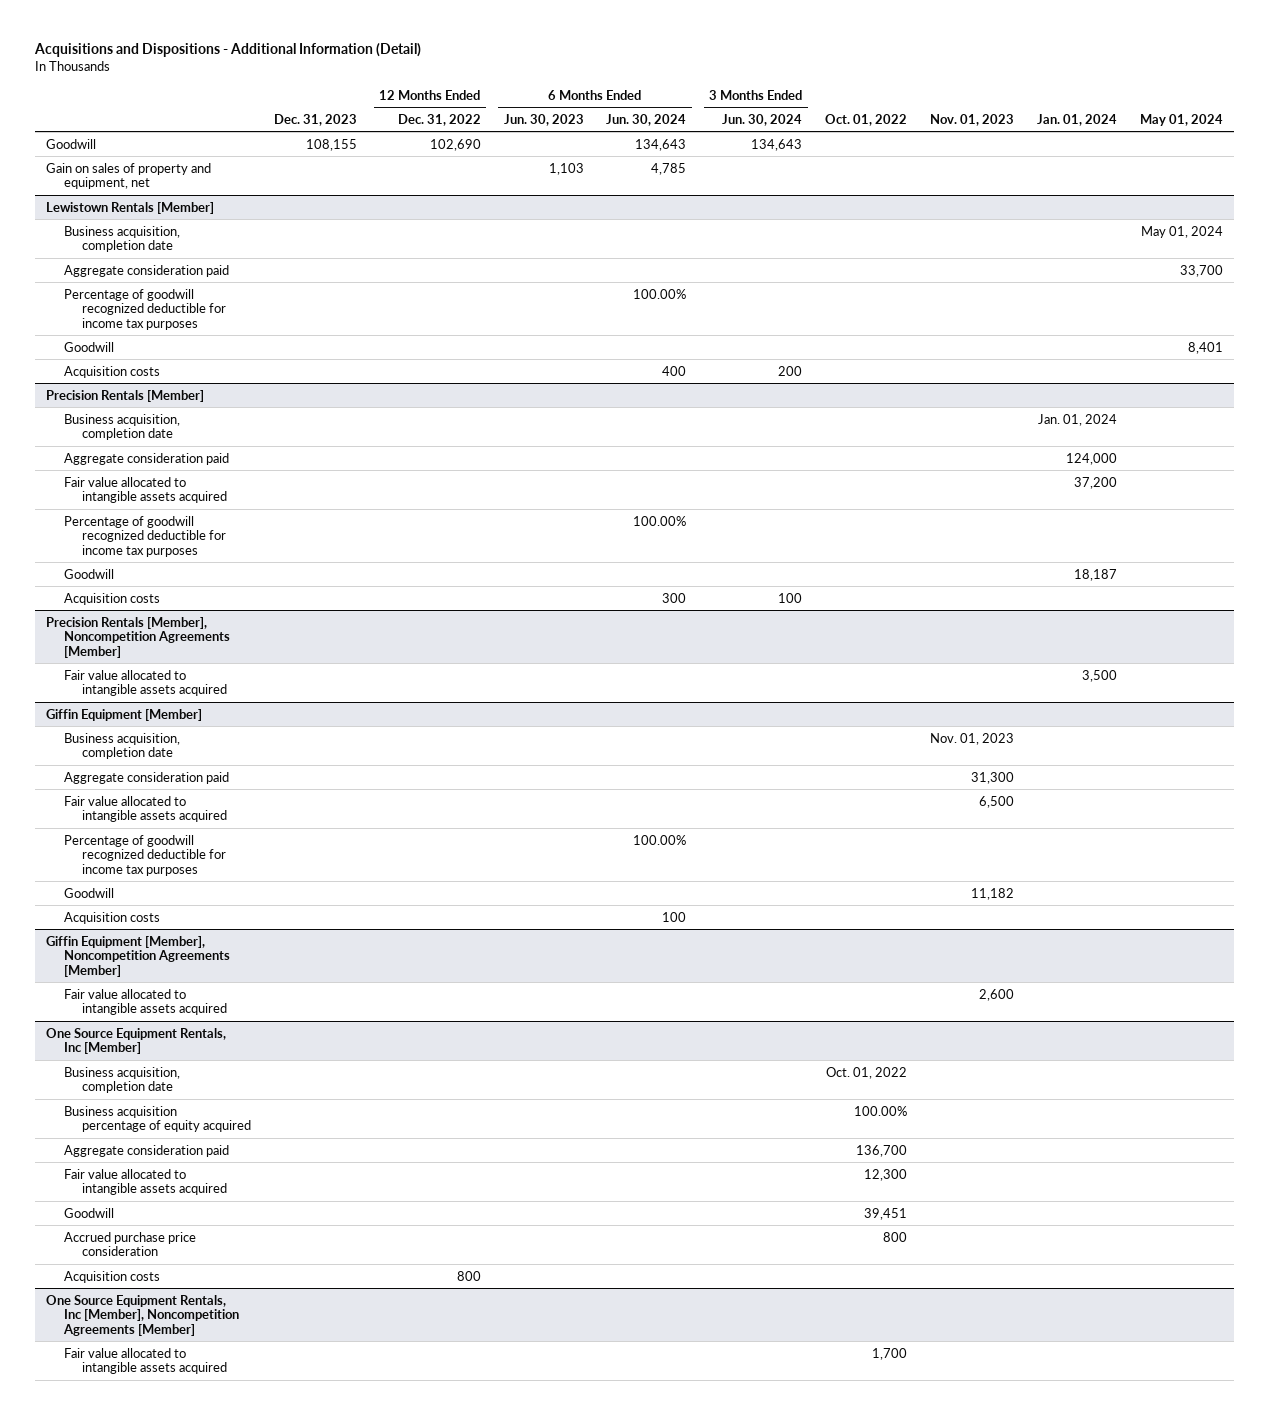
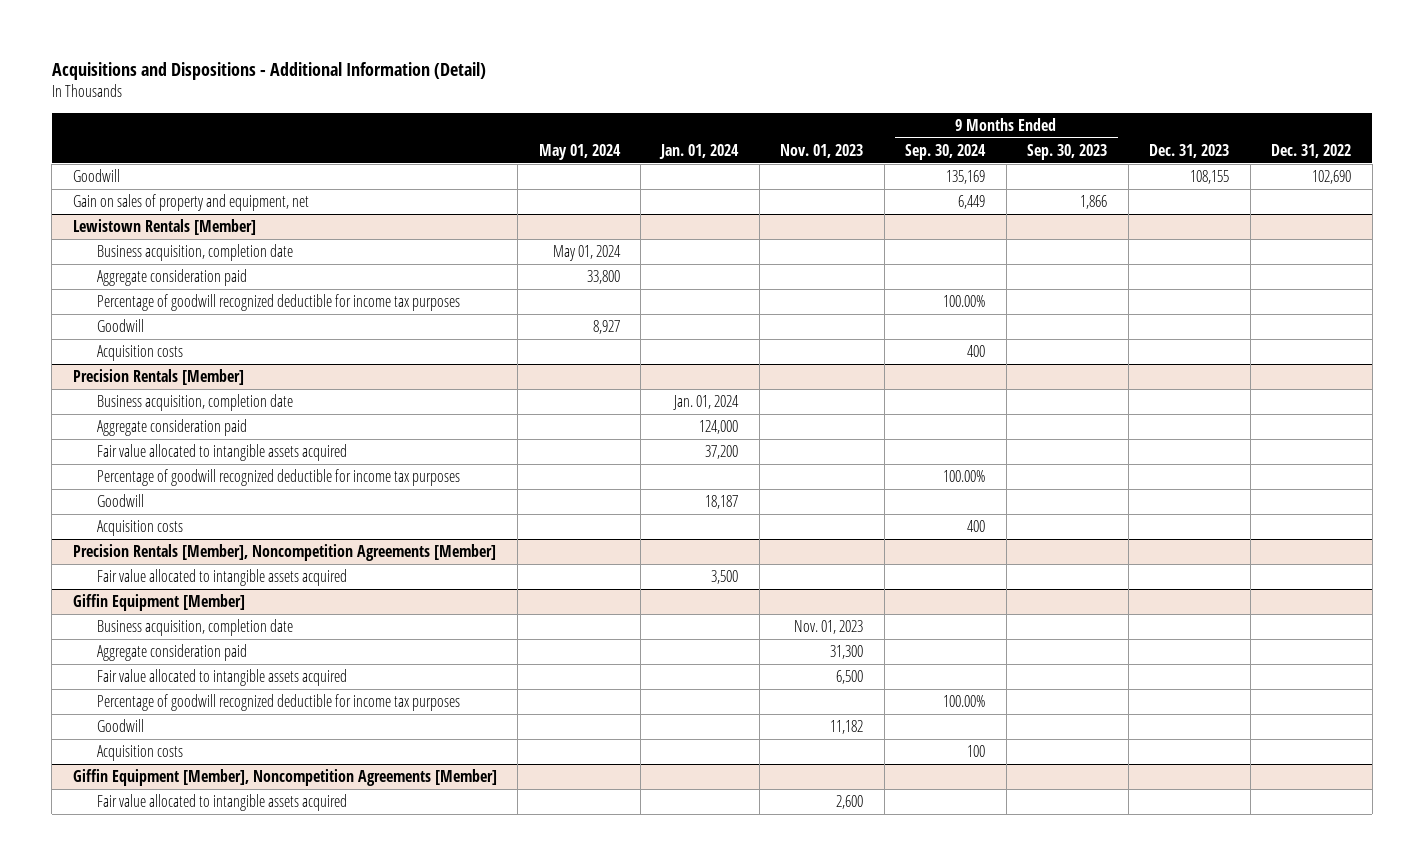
- | Dec. 31, 2023 | 12 Months Ended Dec. 31, 2022 | 6 Months Ended Jun. 30, 2023 | 6 Months Ended Jun. 30, 2024 | 3 Months Ended Jun. 30, 2024 | Oct. 01, 2022 | Nov. 01, 2023 | Jan. 01, 2024 | May 01, 2024
+ | May 01, 2024 | Jan. 01, 2024 | Nov. 01, 2023 | 9 Months Ended Sep. 30, 2024 | 9 Months Ended Sep. 30, 2023 | Dec. 31, 2023 | Dec. 31, 2022
@ Lewistown Rentals [Member]
- Aggregate consideration paid | | | | | | | | | 33,700
+ Aggregate consideration paid | 33,800 | | | | | |
- Goodwill | | | | | | | | | 8,401
+ Goodwill | 8,927 | | | | | |
- One Source Equipment Rentals, Inc [Member]
- Business acquisition, completion date | | | | | | Oct. 01, 2022 | | |
- Business acquisition percentage of equity acquired | | | | | | 100.00% | | |
- Aggregate consideration paid | | | | | | 136,700 | | |
- Fair value allocated to intangible assets acquired | | | | | | 12,300 | | |
- Goodwill | | | | | | 39,451 | | |
- Accrued purchase price consideration | | | | | | 800 | | |
- Acquisition costs | | 800 | | | | | | |
- One Source Equipment Rentals, Inc [Member], Noncompetition Agreements [Member]
- Fair value allocated to intangible assets acquired | | | | | | 1,700 | | |

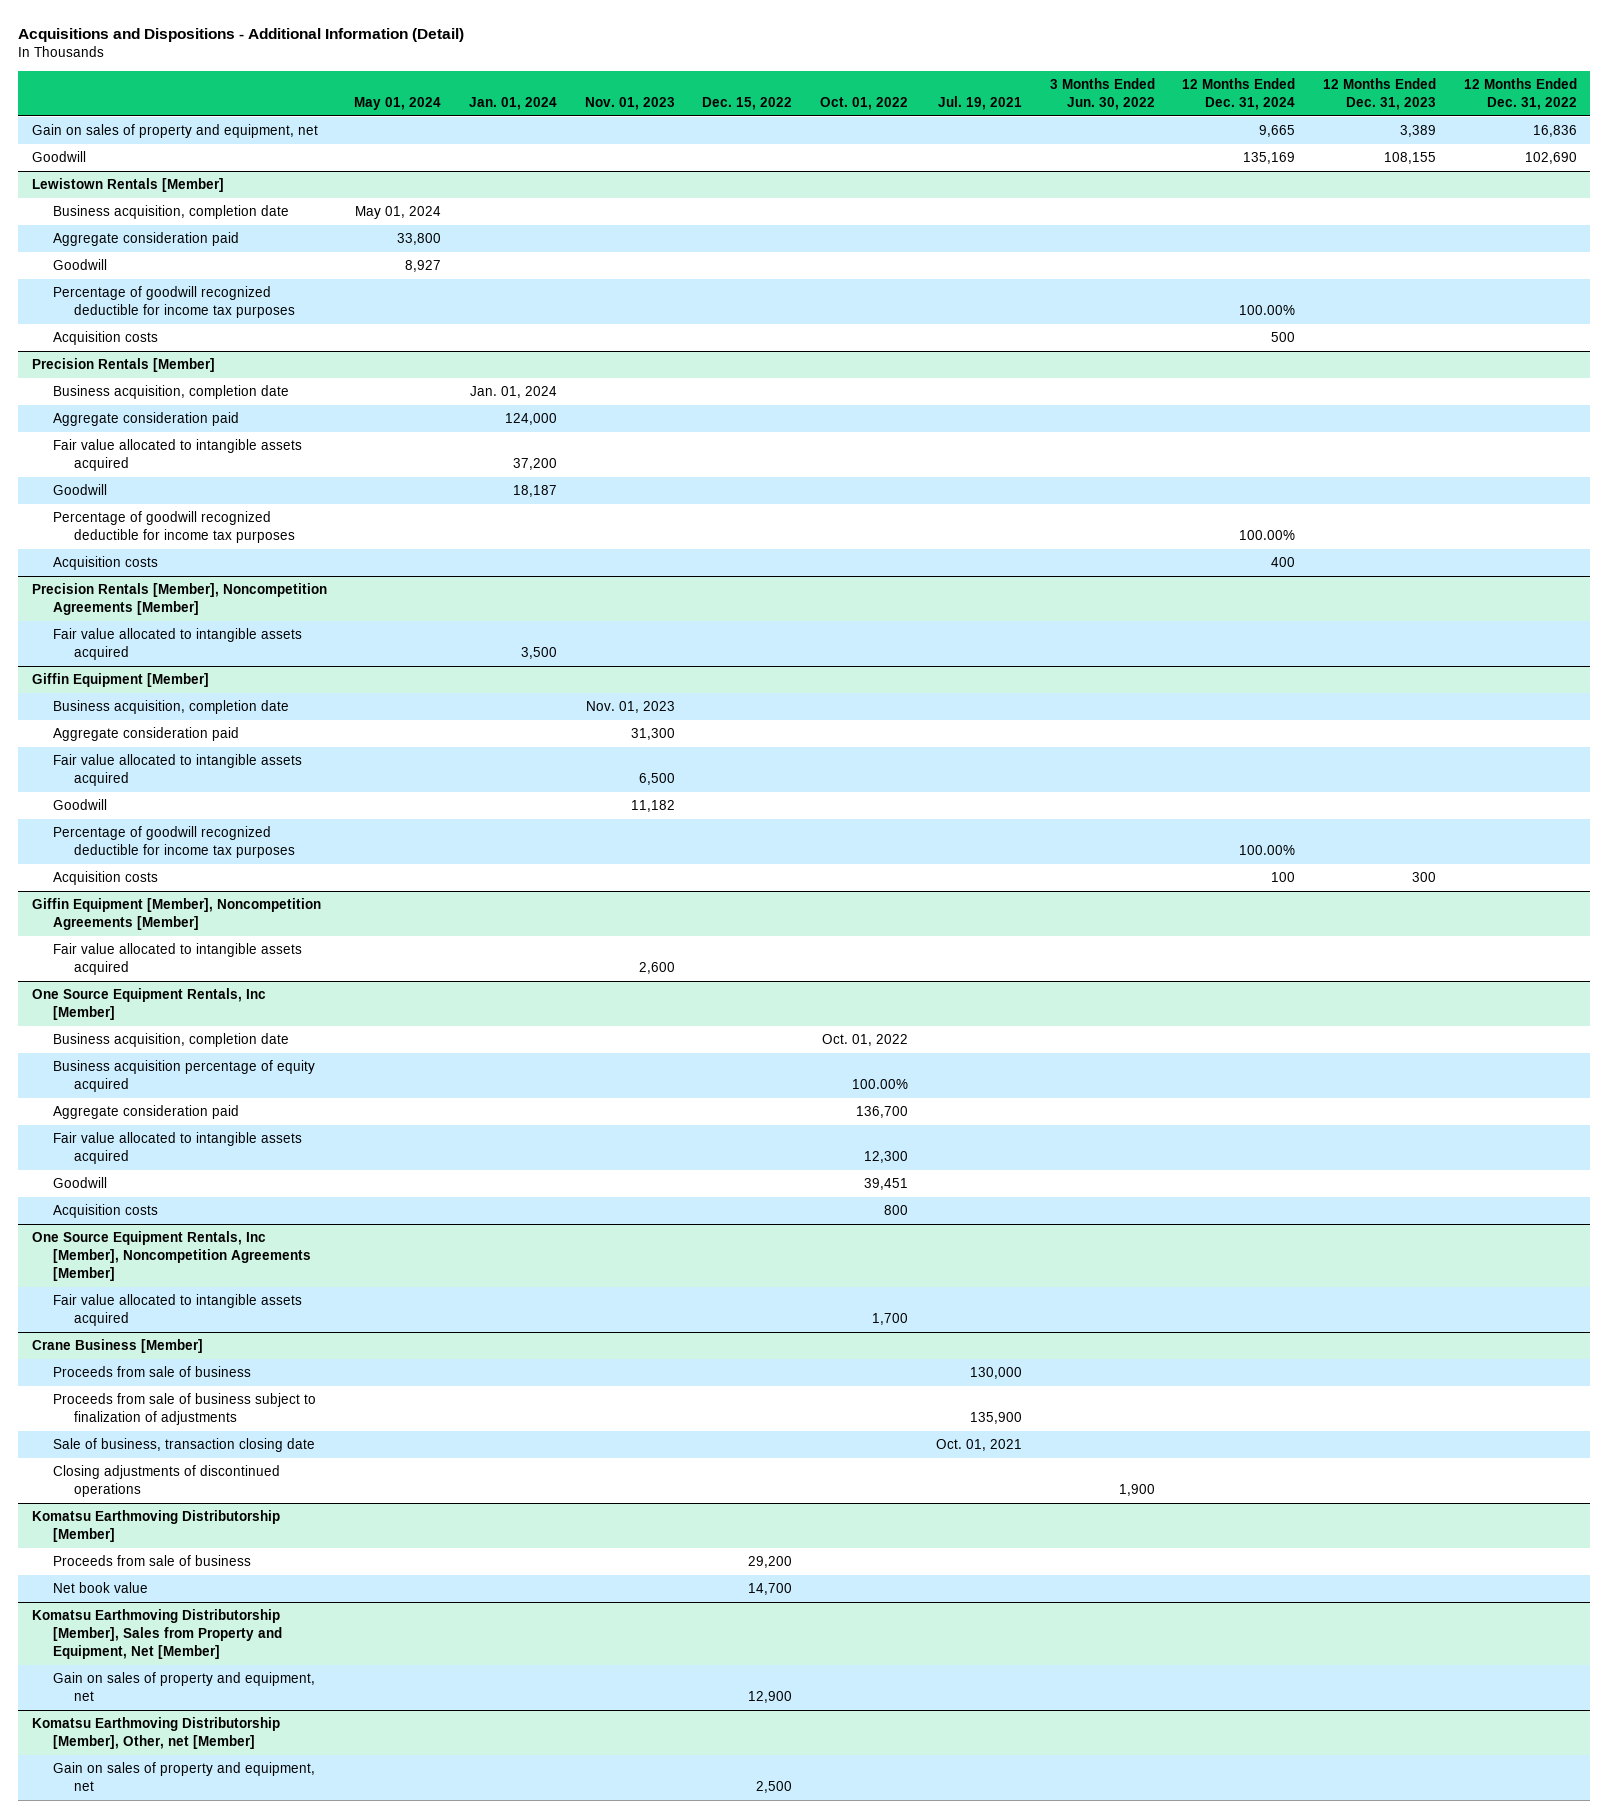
- | May 01, 2024 | Jan. 01, 2024 | Nov. 01, 2023 | 9 Months Ended Sep. 30, 2024 | 9 Months Ended Sep. 30, 2023 | Dec. 31, 2023 | Dec. 31, 2022
+ | May 01, 2024 | Jan. 01, 2024 | Nov. 01, 2023 | Dec. 15, 2022 | Oct. 01, 2022 | Jul. 19, 2021 | 3 Months Ended Jun. 30, 2022 | 12 Months Ended Dec. 31, 2024 | 12 Months Ended Dec. 31, 2023 | 12 Months Ended Dec. 31, 2022
moved down: Goodwill | | | | | | | | 135,169 | 108,155 | 102,690
@ Lewistown Rentals [Member]
moved down: Percentage of goodwill recognized deductible for income tax purposes | | | | | | | | 100.00% | |
@ Precision Rentals [Member]
moved down: Percentage of goodwill recognized deductible for income tax purposes | | | | | | | | 100.00% | |
@ Giffin Equipment [Member]
moved down: Percentage of goodwill recognized deductible for income tax purposes | | | | | | | | 100.00% | |
+ One Source Equipment Rentals, Inc [Member]
+ Business acquisition, completion date | | | | | Oct. 01, 2022 | | | | |
+ Business acquisition percentage of equity acquired | | | | | 100.00% | | | | |
+ Aggregate consideration paid | | | | | 136,700 | | | | |
+ Fair value allocated to intangible assets acquired | | | | | 12,300 | | | | |
+ Goodwill | | | | | 39,451 | | | | |
+ Acquisition costs | | | | | 800 | | | | |
+ One Source Equipment Rentals, Inc [Member], Noncompetition Agreements [Member]
+ Fair value allocated to intangible assets acquired | | | | | 1,700 | | | | |
+ Crane Business [Member]
+ Proceeds from sale of business | | | | | | 130,000 | | | |
+ Proceeds from sale of business subject to finalization of adjustments | | | | | | 135,900 | | | |
+ Sale of business, transaction closing date | | | | | | Oct. 01, 2021 | | | |
+ Closing adjustments of discontinued operations | | | | | | | 1,900 | | |
+ Komatsu Earthmoving Distributorship [Member]
+ Proceeds from sale of business | | | | 29,200 | | | | | |
+ Net book value | | | | 14,700 | | | | | |
+ Komatsu Earthmoving Distributorship [Member], Sales from Property and Equipment, Net [Member]
+ Gain on sales of property and equipment, net | | | | 12,900 | | | | | |
+ Komatsu Earthmoving Distributorship [Member], Other, net [Member]
+ Gain on sales of property and equipment, net | | | | 2,500 | | | | | |

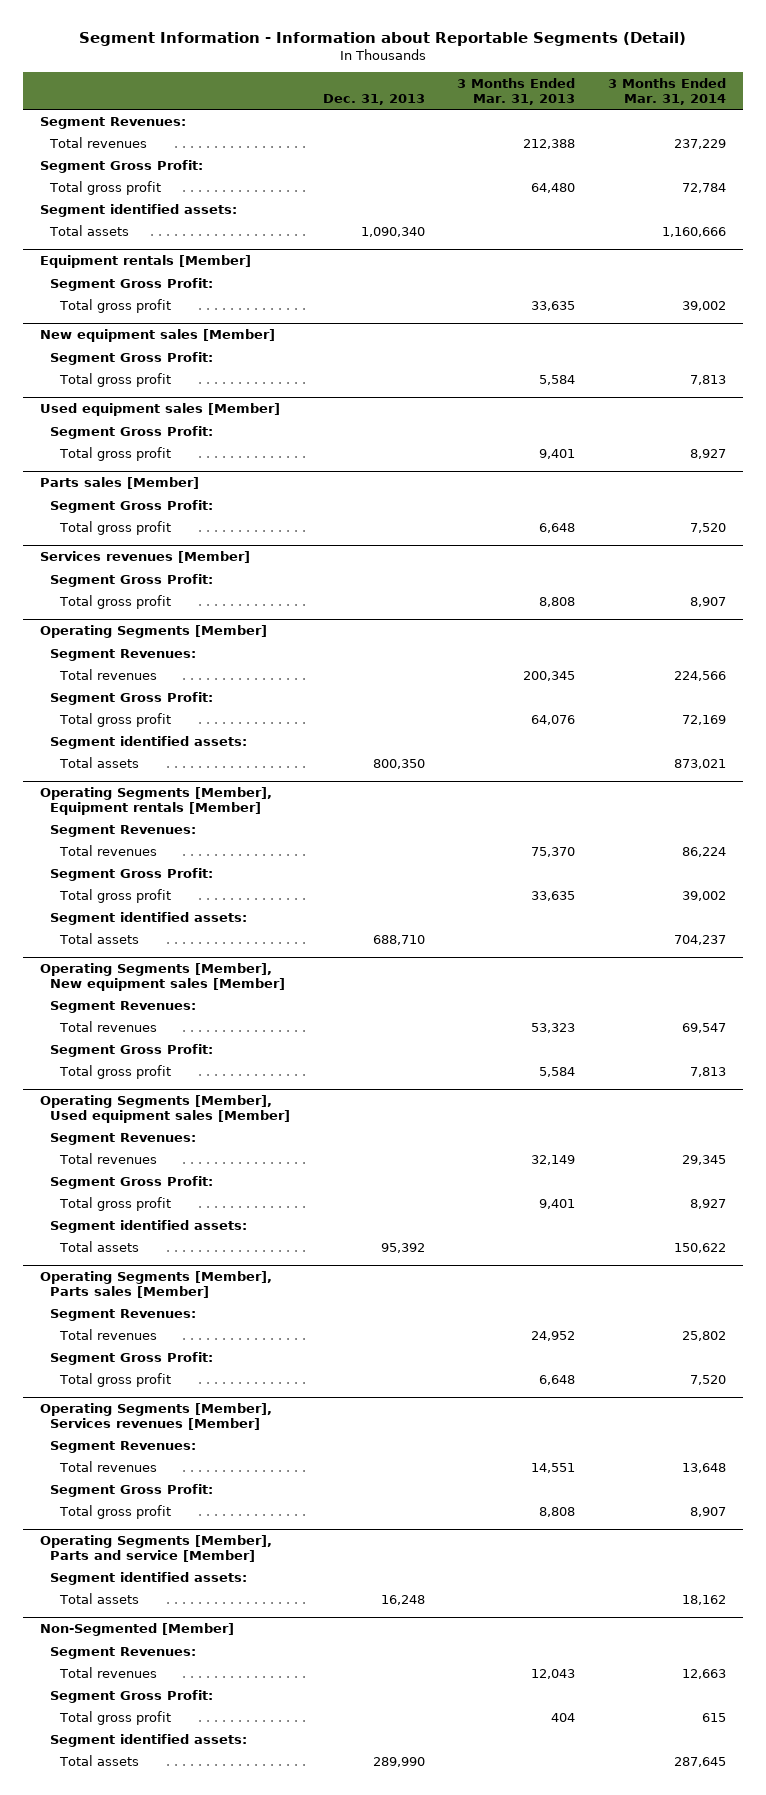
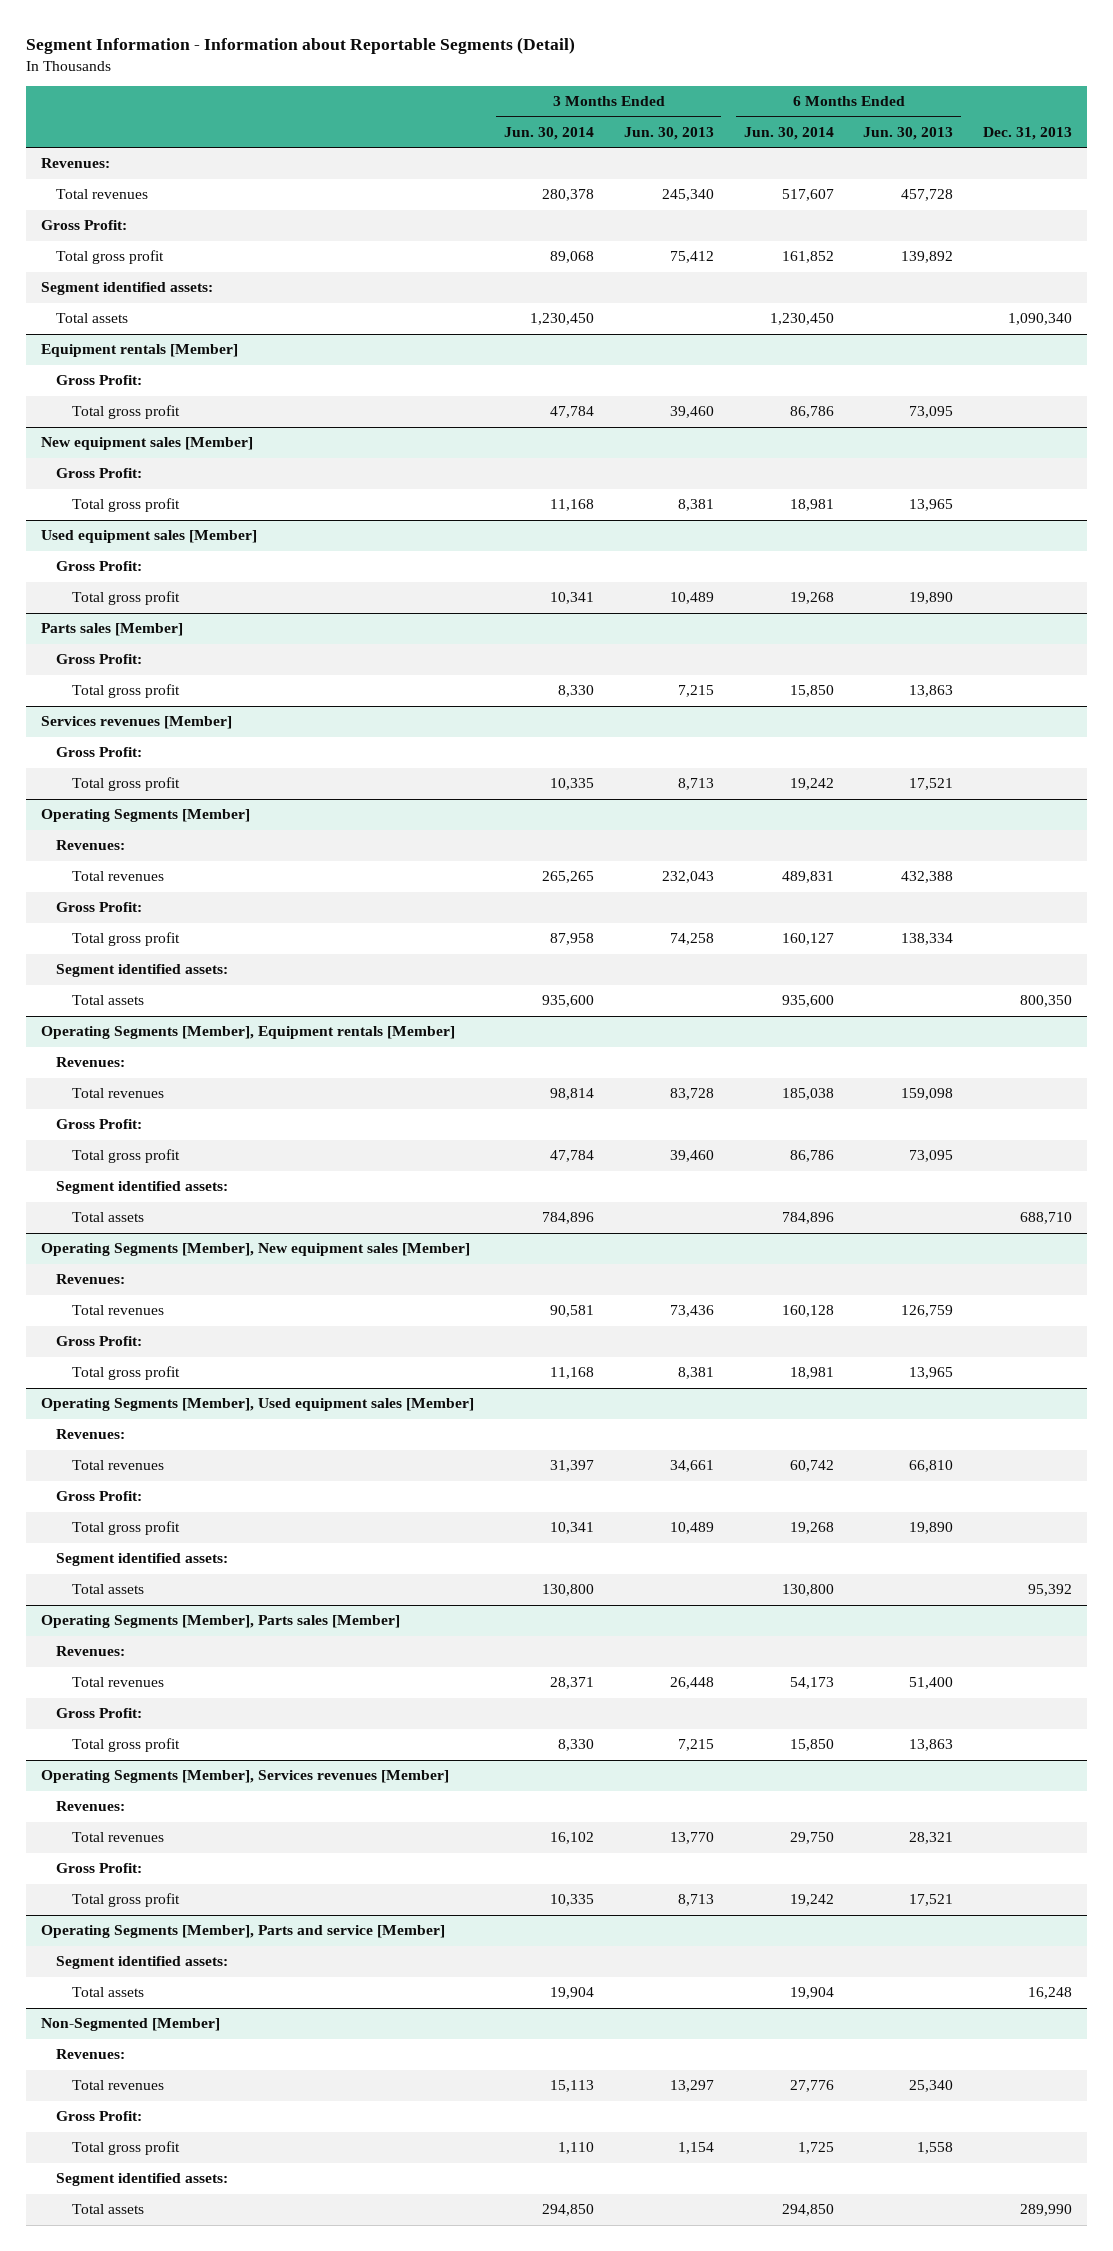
- | Dec. 31, 2013 | 3 Months Ended Mar. 31, 2013 | 3 Months Ended Mar. 31, 2014
+ | 3 Months Ended Jun. 30, 2014 | 3 Months Ended Jun. 30, 2013 | 6 Months Ended Jun. 30, 2014 | 6 Months Ended Jun. 30, 2013 | Dec. 31, 2013
- Segment Revenues:
+ Revenues:
- Segment Gross Profit:
+ Gross Profit:
@ Equipment rentals [Member]
- Segment Gross Profit:
+ Gross Profit:
@ New equipment sales [Member]
- Segment Gross Profit:
+ Gross Profit:
@ Used equipment sales [Member]
- Segment Gross Profit:
+ Gross Profit:
@ Parts sales [Member]
- Segment Gross Profit:
+ Gross Profit:
@ Services revenues [Member]
- Segment Gross Profit:
+ Gross Profit:
@ Operating Segments [Member]
- Segment Revenues:
+ Revenues:
- Segment Gross Profit:
+ Gross Profit:
@ Operating Segments [Member], Equipment rentals [Member]
- Segment Revenues:
+ Revenues:
- Segment Gross Profit:
+ Gross Profit:
@ Operating Segments [Member], New equipment sales [Member]
- Segment Revenues:
+ Revenues:
- Segment Gross Profit:
+ Gross Profit:
@ Operating Segments [Member], Used equipment sales [Member]
- Segment Revenues:
+ Revenues:
- Segment Gross Profit:
+ Gross Profit:
@ Operating Segments [Member], Parts sales [Member]
- Segment Revenues:
+ Revenues:
- Segment Gross Profit:
+ Gross Profit:
@ Operating Segments [Member], Services revenues [Member]
- Segment Revenues:
+ Revenues:
- Segment Gross Profit:
+ Gross Profit:
@ Non-Segmented [Member]
- Segment Revenues:
+ Revenues:
- Segment Gross Profit:
+ Gross Profit:

